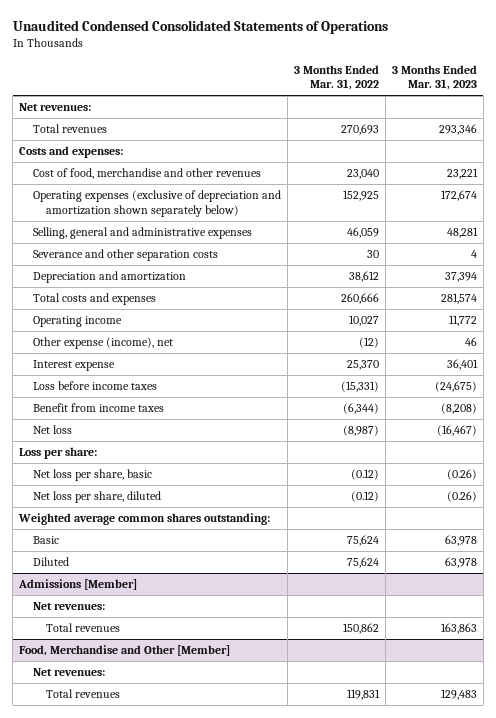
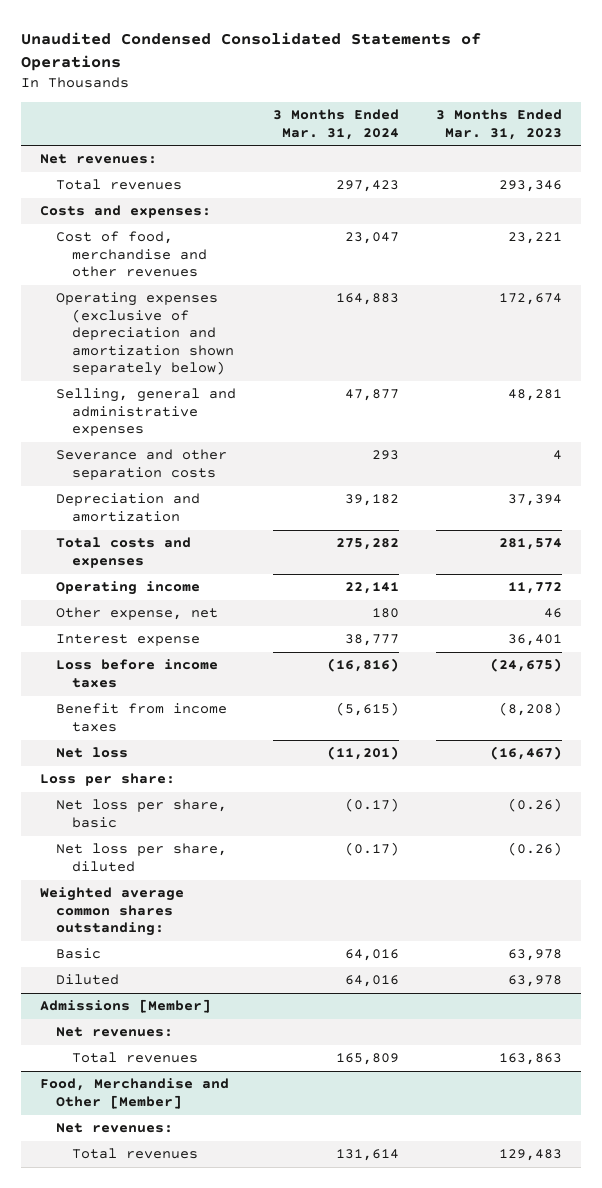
- | 3 Months Ended Mar. 31, 2022 | 3 Months Ended Mar. 31, 2023
+ | 3 Months Ended Mar. 31, 2024 | 3 Months Ended Mar. 31, 2023
- Other expense (income), net | (12) | 46
+ Other expense, net | 180 | 46

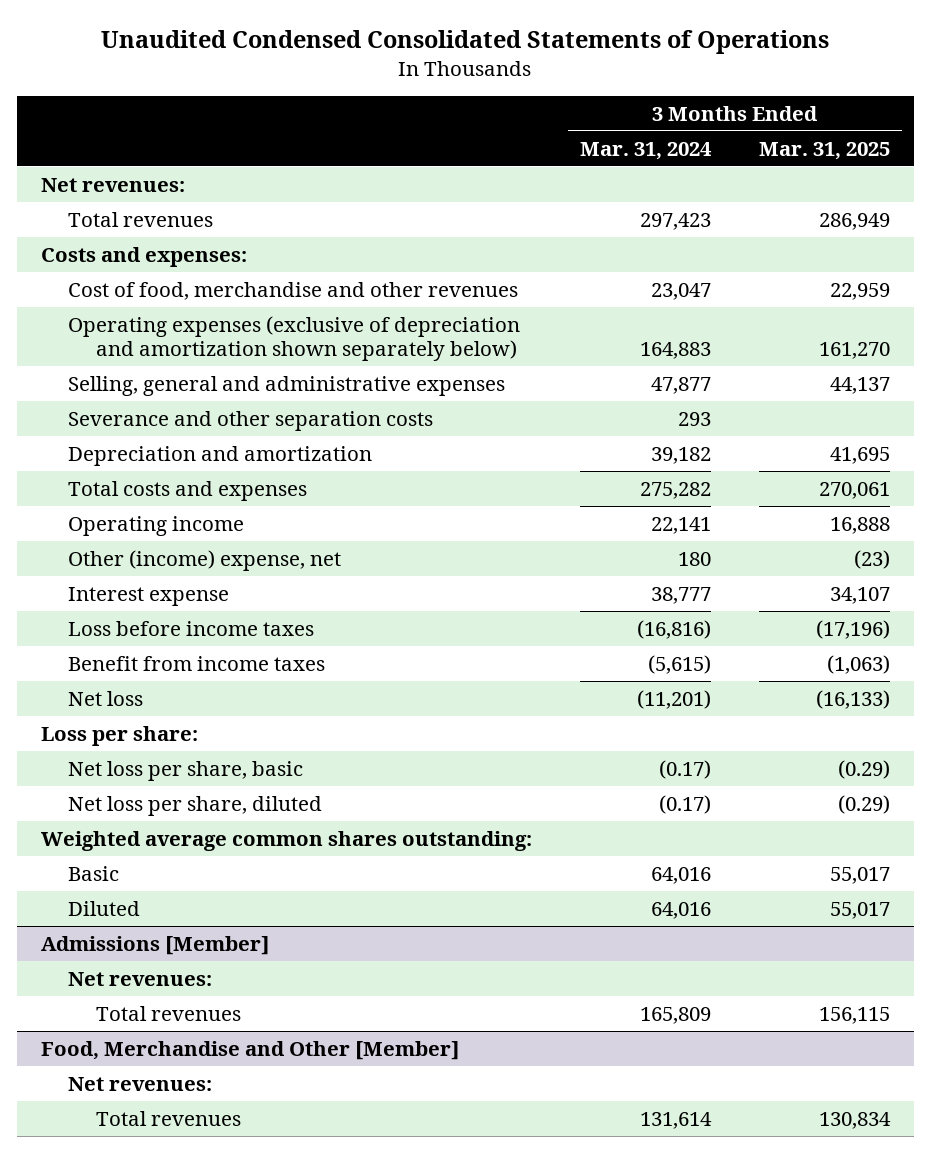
- | 3 Months Ended Mar. 31, 2024 | 3 Months Ended Mar. 31, 2023
+ | 3 Months Ended Mar. 31, 2024 | 3 Months Ended Mar. 31, 2025
- Other expense, net | 180 | 46
+ Other (income) expense, net | 180 | (23)

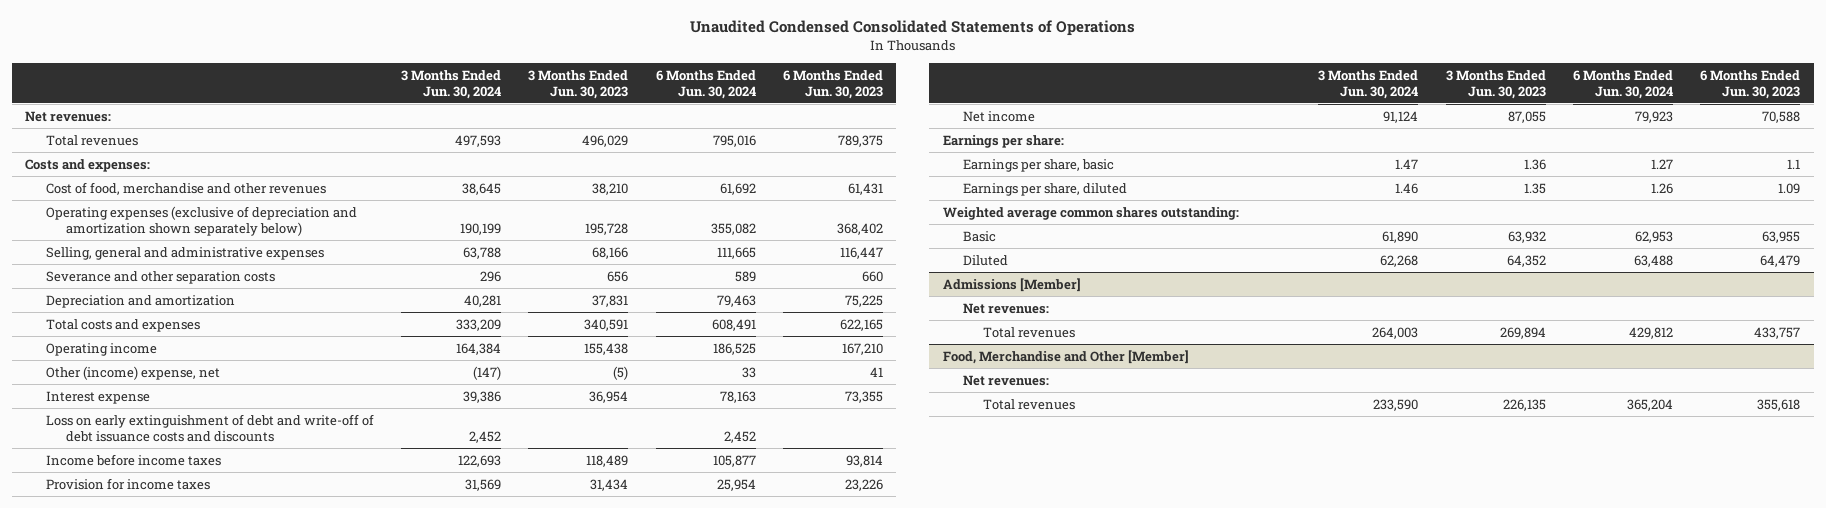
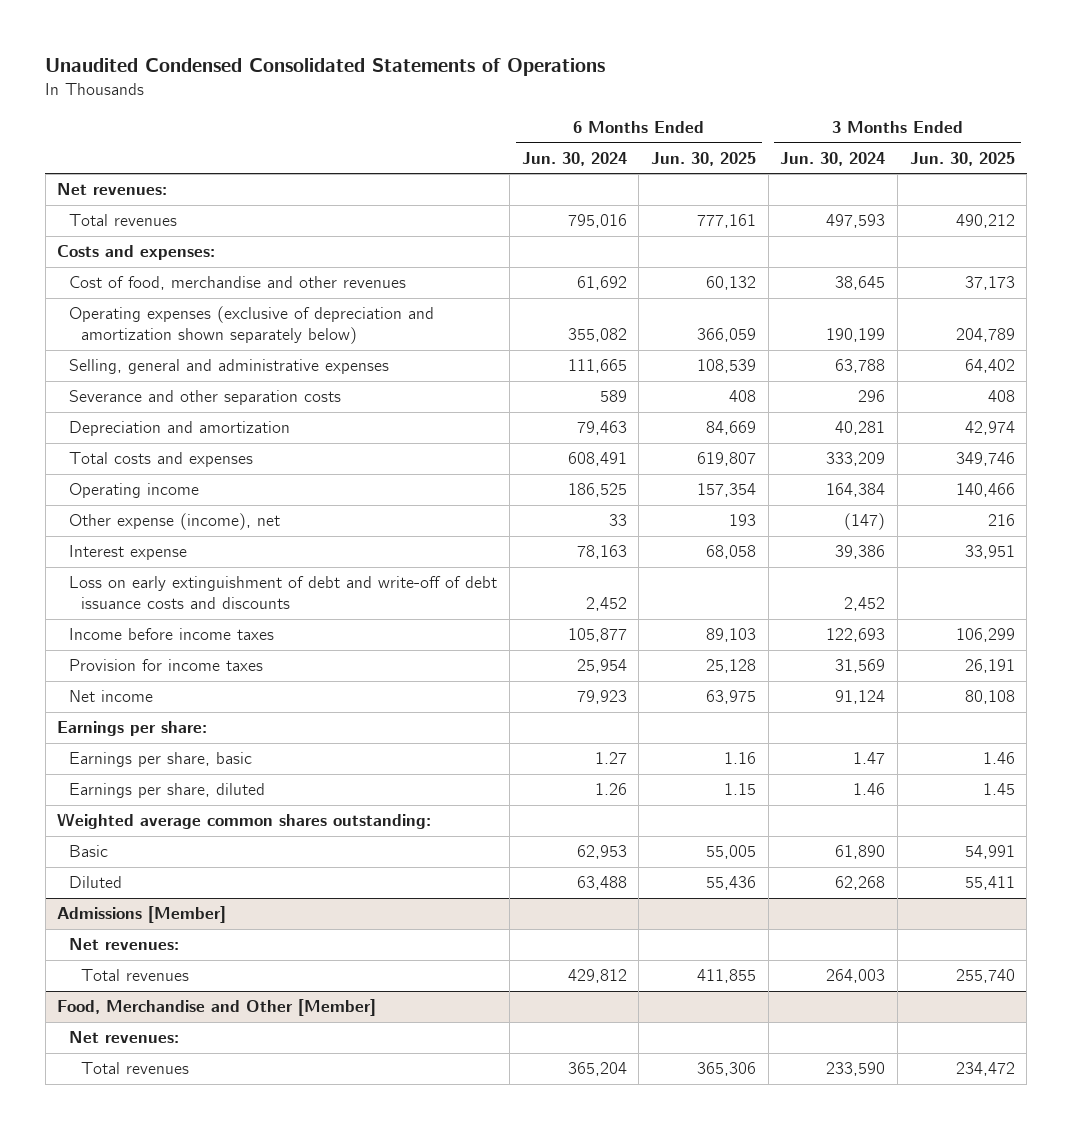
- | 3 Months Ended Jun. 30, 2024 | 3 Months Ended Jun. 30, 2023 | 6 Months Ended Jun. 30, 2024 | 6 Months Ended Jun. 30, 2023
+ | 6 Months Ended Jun. 30, 2024 | 6 Months Ended Jun. 30, 2025 | 3 Months Ended Jun. 30, 2024 | 3 Months Ended Jun. 30, 2025
- Other (income) expense, net | (147) | (5) | 33 | 41
+ Other expense (income), net | 33 | 193 | (147) | 216

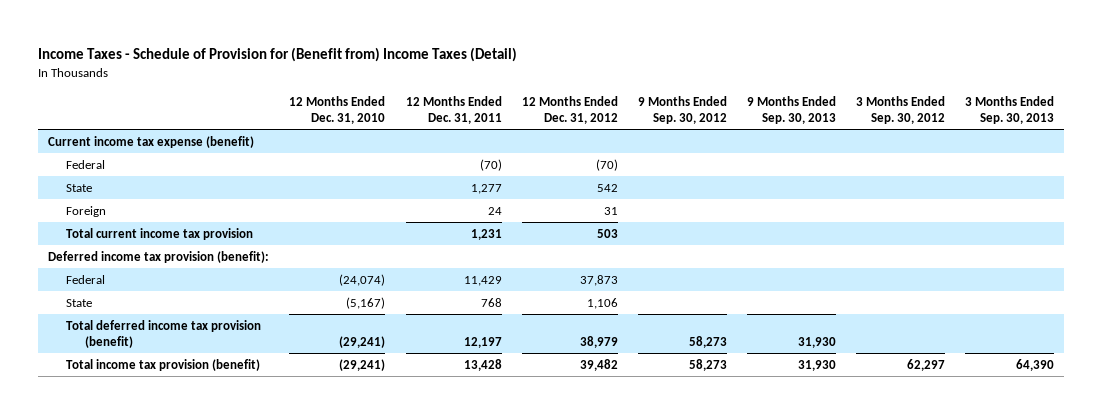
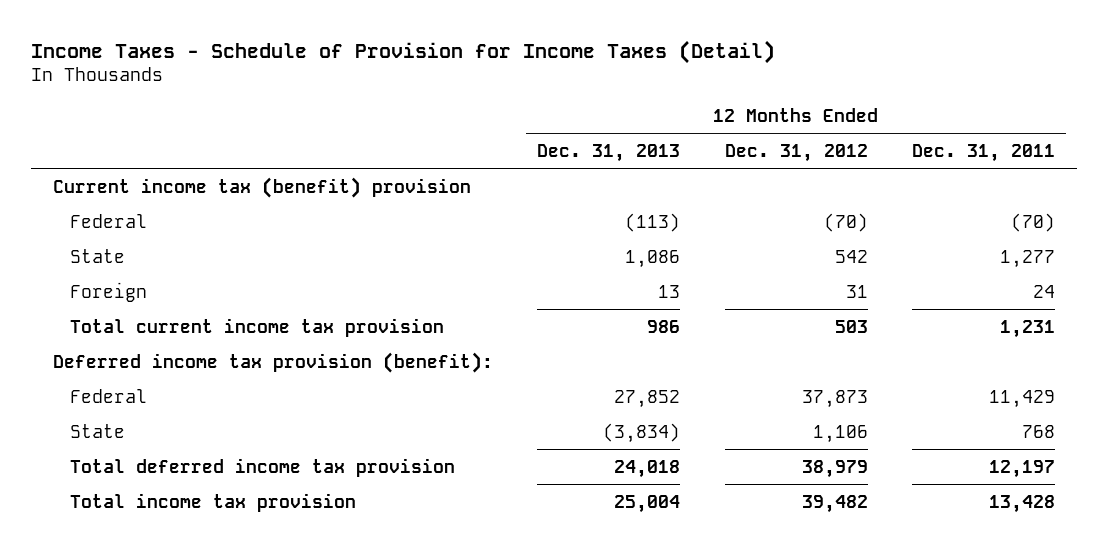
- Income Taxes - Schedule of Provision for (Benefit from) Income Taxes (Detail)
+ Income Taxes - Schedule of Provision for Income Taxes (Detail)
- | 12 Months Ended Dec. 31, 2010 | 12 Months Ended Dec. 31, 2011 | 12 Months Ended Dec. 31, 2012 | 9 Months Ended Sep. 30, 2012 | 9 Months Ended Sep. 30, 2013 | 3 Months Ended Sep. 30, 2012 | 3 Months Ended Sep. 30, 2013
+ | 12 Months Ended Dec. 31, 2013 | 12 Months Ended Dec. 31, 2012 | 12 Months Ended Dec. 31, 2011
- Current income tax expense (benefit)
+ Current income tax (benefit) provision
- Total deferred income tax provision (benefit) | (29,241) | 12,197 | 38,979 | 58,273 | 31,930 | |
- Total income tax provision (benefit) | (29,241) | 13,428 | 39,482 | 58,273 | 31,930 | 62,297 | 64,390
+ Total deferred income tax provision | 24,018 | 38,979 | 12,197
+ Total income tax provision | 25,004 | 39,482 | 13,428

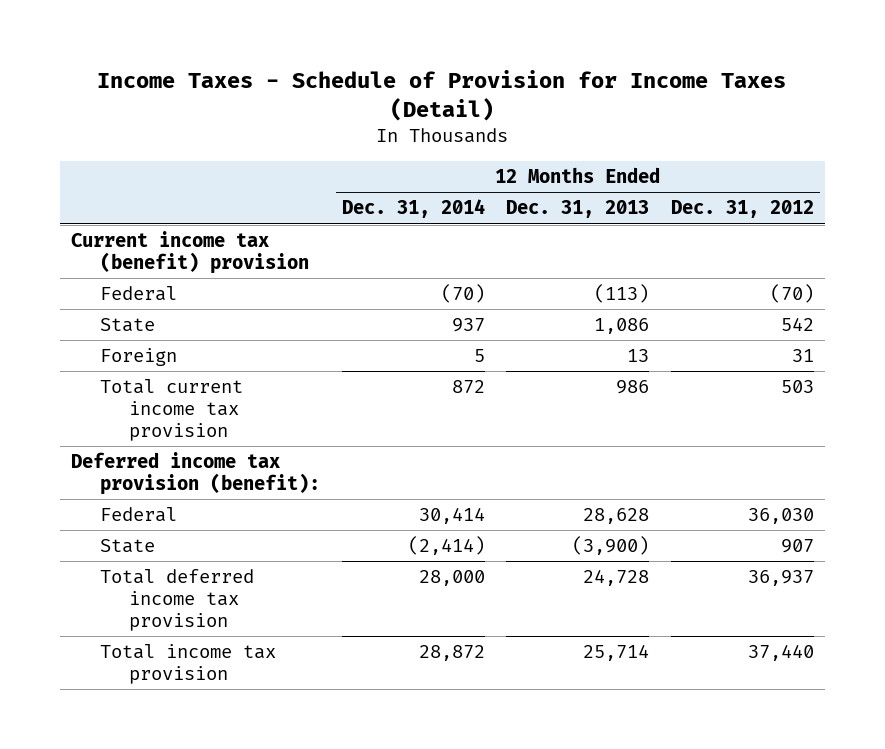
- | 12 Months Ended Dec. 31, 2013 | 12 Months Ended Dec. 31, 2012 | 12 Months Ended Dec. 31, 2011
+ | 12 Months Ended Dec. 31, 2014 | 12 Months Ended Dec. 31, 2013 | 12 Months Ended Dec. 31, 2012
- Federal | 27,852 | 37,873 | 11,429
- State | (3,834) | 1,106 | 768
- Total deferred income tax provision | 24,018 | 38,979 | 12,197
- Total income tax provision | 25,004 | 39,482 | 13,428
+ Federal | 30,414 | 28,628 | 36,030
+ State | (2,414) | (3,900) | 907
+ Total deferred income tax provision | 28,000 | 24,728 | 36,937
+ Total income tax provision | 28,872 | 25,714 | 37,440

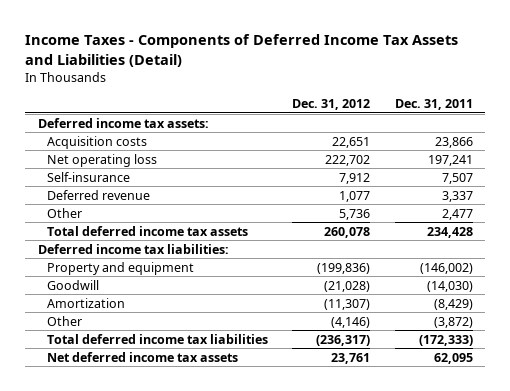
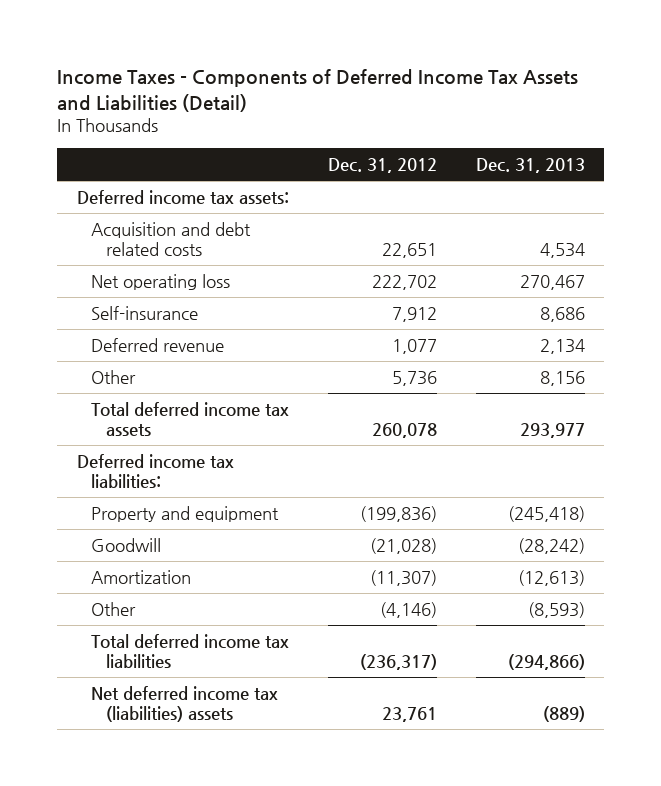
- | Dec. 31, 2012 | Dec. 31, 2011
+ | Dec. 31, 2012 | Dec. 31, 2013
- Acquisition costs | 22,651 | 23,866
+ Acquisition and debt related costs | 22,651 | 4,534
- Net deferred income tax assets | 23,761 | 62,095
+ Net deferred income tax (liabilities) assets | 23,761 | (889)

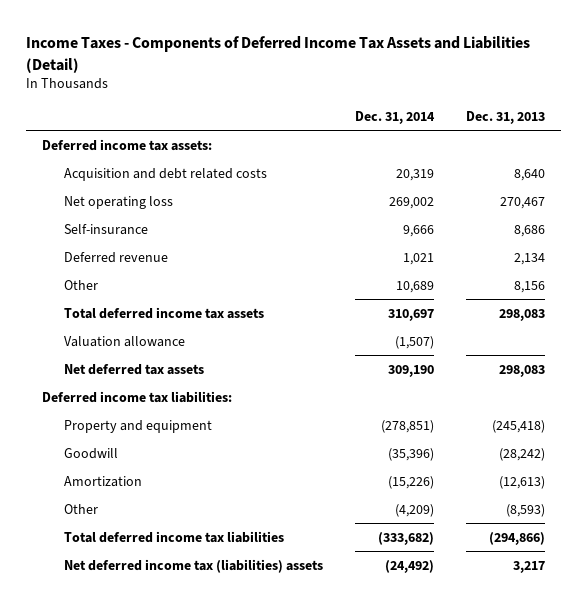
- | Dec. 31, 2012 | Dec. 31, 2013
+ | Dec. 31, 2014 | Dec. 31, 2013
- Acquisition and debt related costs | 22,651 | 4,534
+ Acquisition and debt related costs | 20,319 | 8,640
- Total deferred income tax assets | 260,078 | 293,977
+ Total deferred income tax assets | 310,697 | 298,083
+ Valuation allowance | (1,507) |
+ Net deferred tax assets | 309,190 | 298,083
- Net deferred income tax (liabilities) assets | 23,761 | (889)
+ Net deferred income tax (liabilities) assets | (24,492) | 3,217

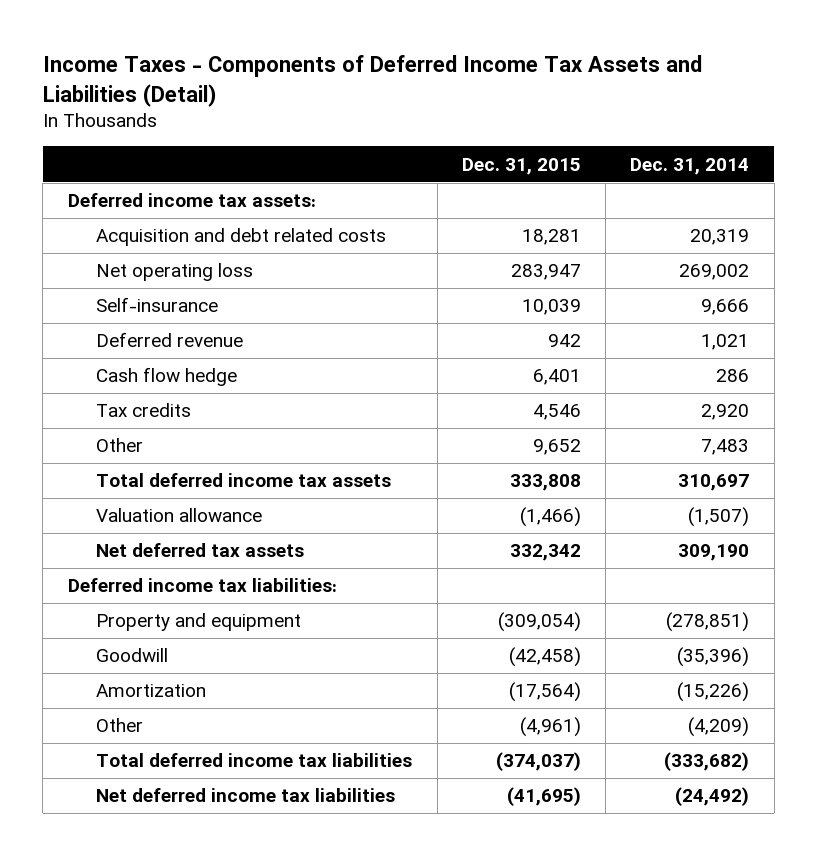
- | Dec. 31, 2014 | Dec. 31, 2013
+ | Dec. 31, 2015 | Dec. 31, 2014
- Other | 10,689 | 8,156
+ Cash flow hedge | 6,401 | 286
+ Tax credits | 4,546 | 2,920
+ Other | 9,652 | 7,483
- Net deferred income tax (liabilities) assets | (24,492) | 3,217
+ Net deferred income tax liabilities | (41,695) | (24,492)

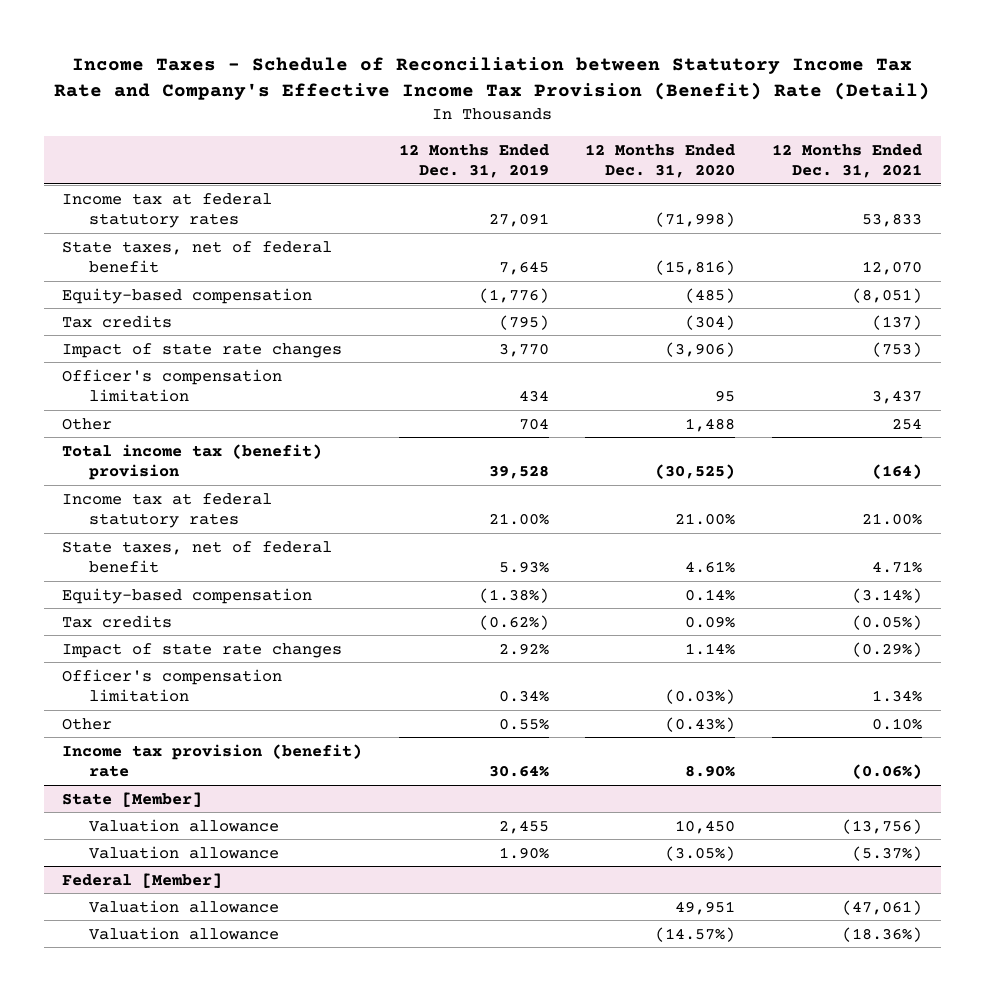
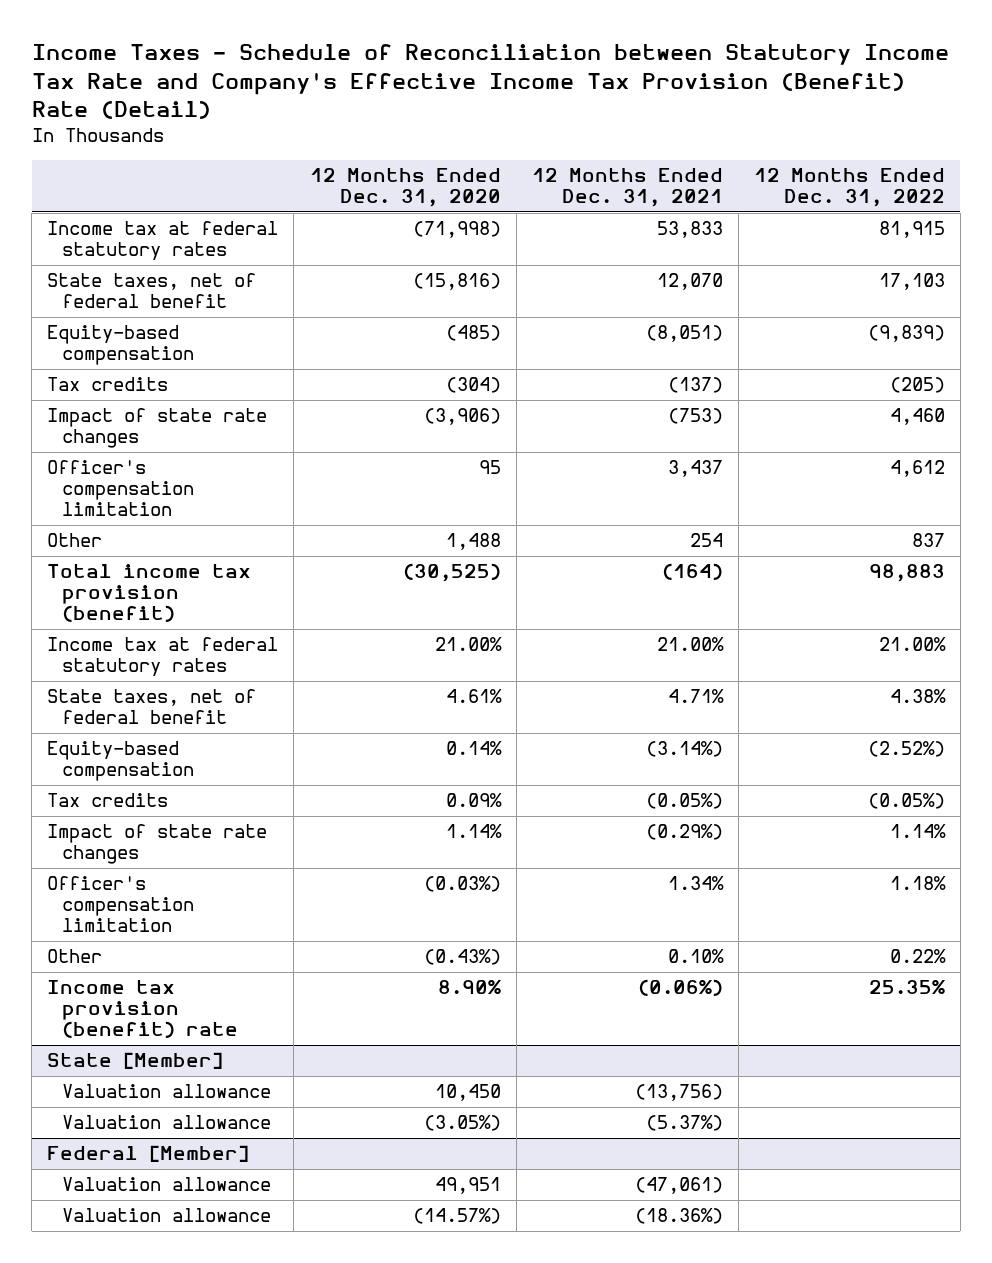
- | 12 Months Ended Dec. 31, 2019 | 12 Months Ended Dec. 31, 2020 | 12 Months Ended Dec. 31, 2021
+ | 12 Months Ended Dec. 31, 2020 | 12 Months Ended Dec. 31, 2021 | 12 Months Ended Dec. 31, 2022
- Total income tax (benefit) provision | 39,528 | (30,525) | (164)
+ Total income tax provision (benefit) | (30,525) | (164) | 98,883

